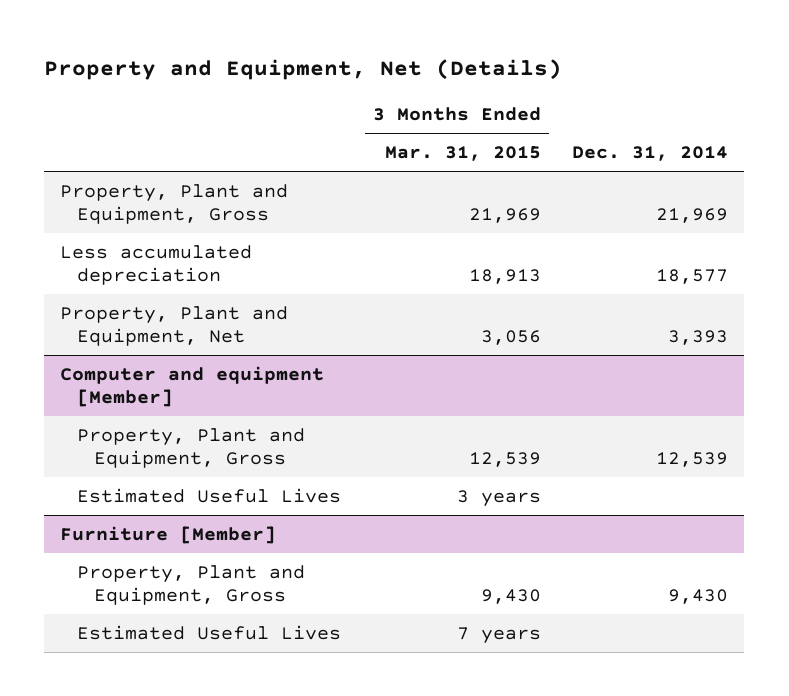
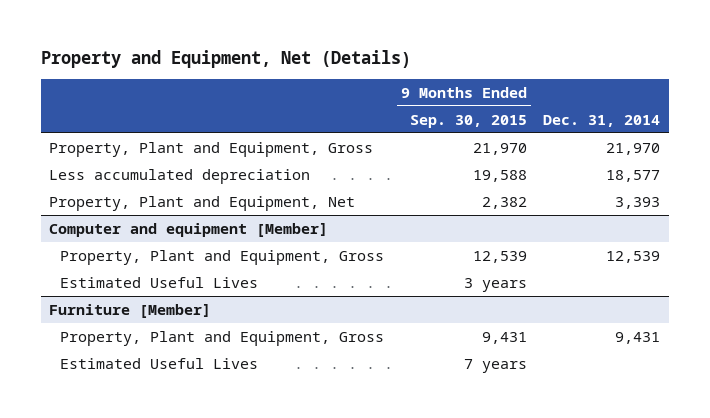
- | 3 Months Ended Mar. 31, 2015 | Dec. 31, 2014
+ | 9 Months Ended Sep. 30, 2015 | Dec. 31, 2014
- Property, Plant and Equipment, Gross | 21,969 | 21,969
+ Property, Plant and Equipment, Gross | 21,970 | 21,970
@ Furniture [Member]
- Property, Plant and Equipment, Gross | 9,430 | 9,430
+ Property, Plant and Equipment, Gross | 9,431 | 9,431

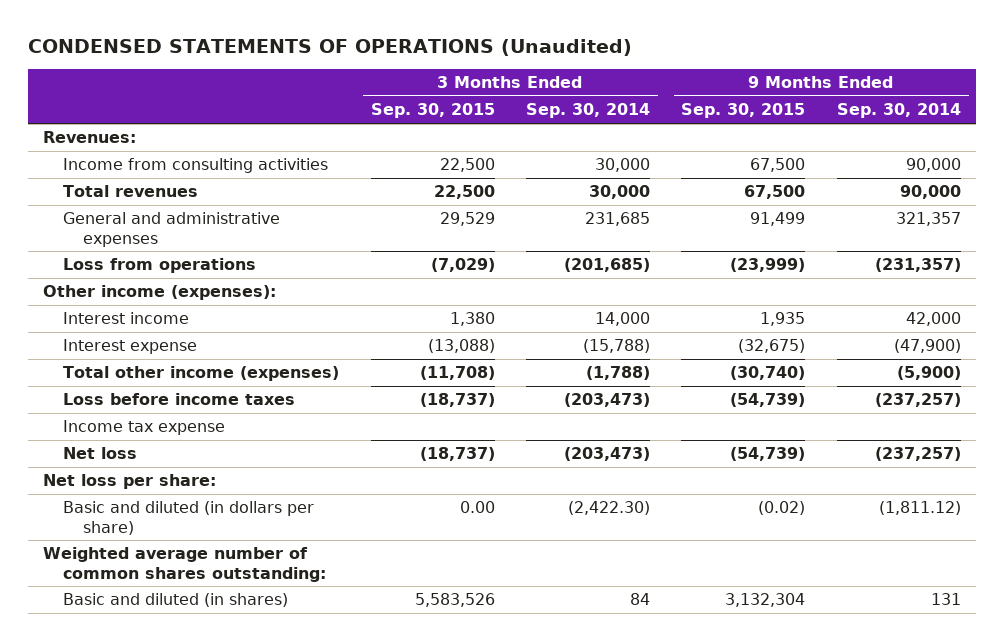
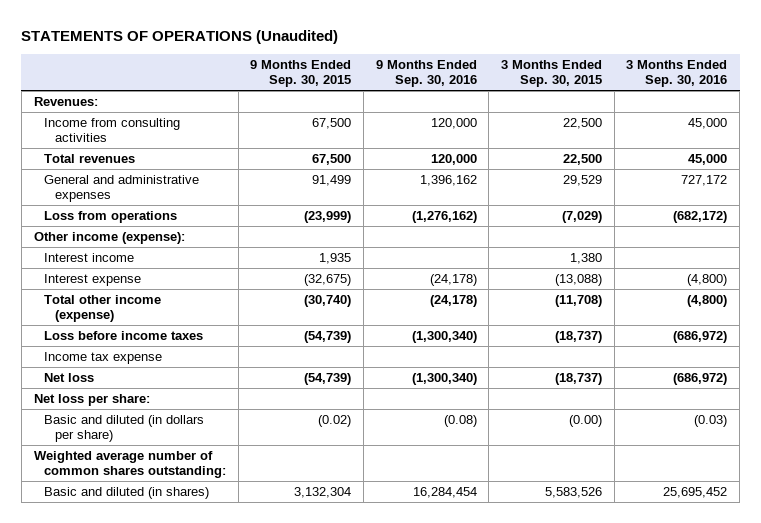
- CONDENSED STATEMENTS OF OPERATIONS (Unaudited)
+ STATEMENTS OF OPERATIONS (Unaudited)
- | 3 Months Ended Sep. 30, 2015 | 3 Months Ended Sep. 30, 2014 | 9 Months Ended Sep. 30, 2015 | 9 Months Ended Sep. 30, 2014
+ | 9 Months Ended Sep. 30, 2015 | 9 Months Ended Sep. 30, 2016 | 3 Months Ended Sep. 30, 2015 | 3 Months Ended Sep. 30, 2016
- Other income (expenses):
+ Other income (expense):
- Total other income (expenses) | (11,708) | (1,788) | (30,740) | (5,900)
+ Total other income (expense) | (30,740) | (24,178) | (11,708) | (4,800)
- Basic and diluted (in dollars per share) | 0.00 | (2,422.30) | (0.02) | (1,811.12)
+ Basic and diluted (in dollars per share) | (0.02) | (0.08) | (0.00) | (0.03)

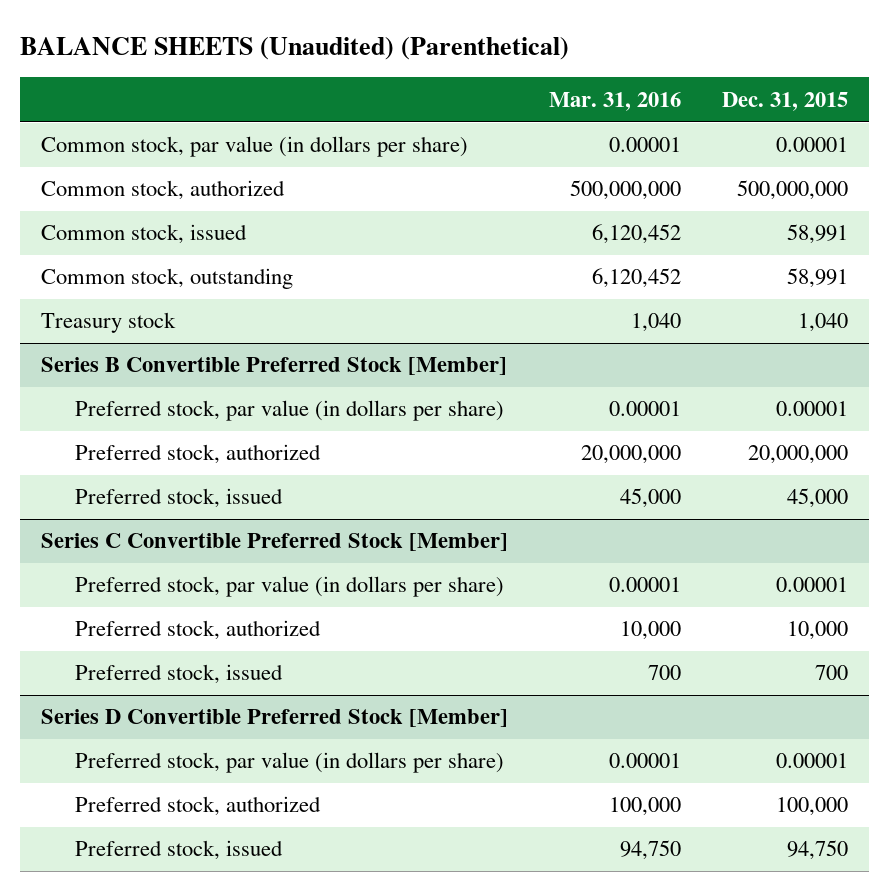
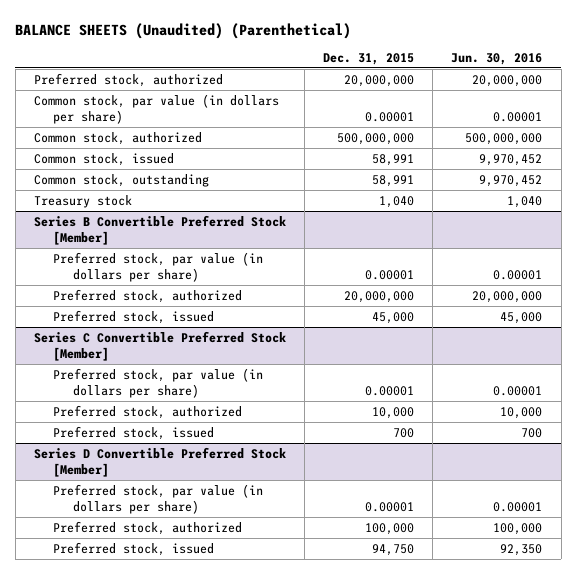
- | Mar. 31, 2016 | Dec. 31, 2015
+ | Dec. 31, 2015 | Jun. 30, 2016
+ Preferred stock, authorized | 20,000,000 | 20,000,000

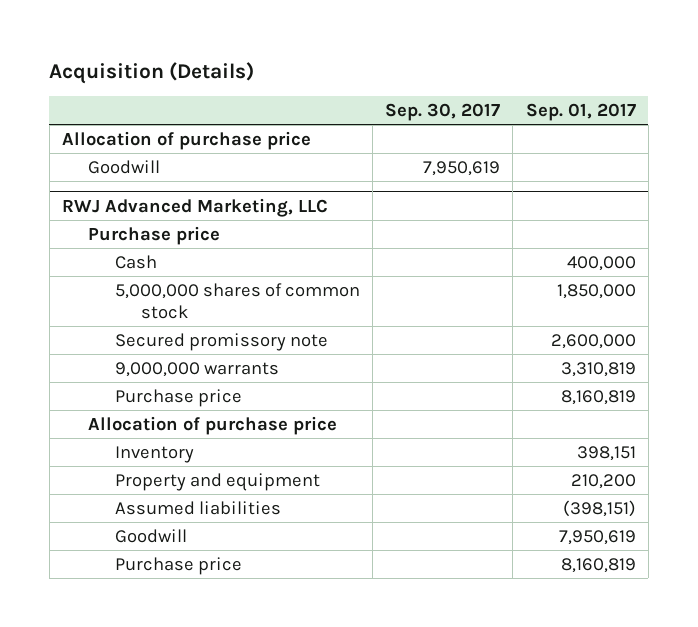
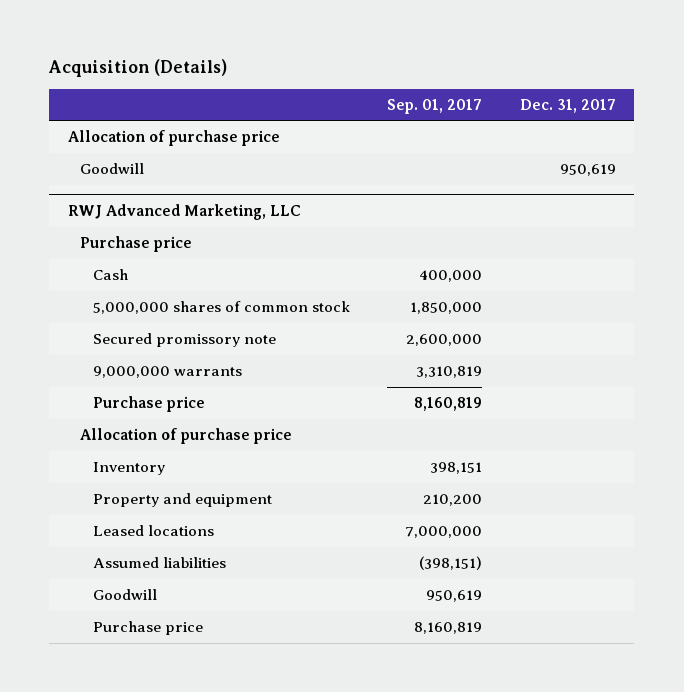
- | Sep. 30, 2017 | Sep. 01, 2017
+ | Sep. 01, 2017 | Dec. 31, 2017
@ RWJ Advanced Marketing, LLC
+ Leased locations | 7,000,000 |
- Goodwill | | 7,950,619
+ Goodwill | 950,619 |

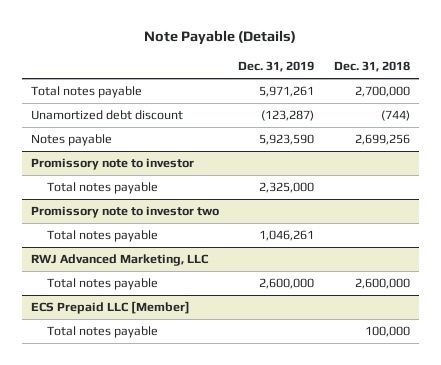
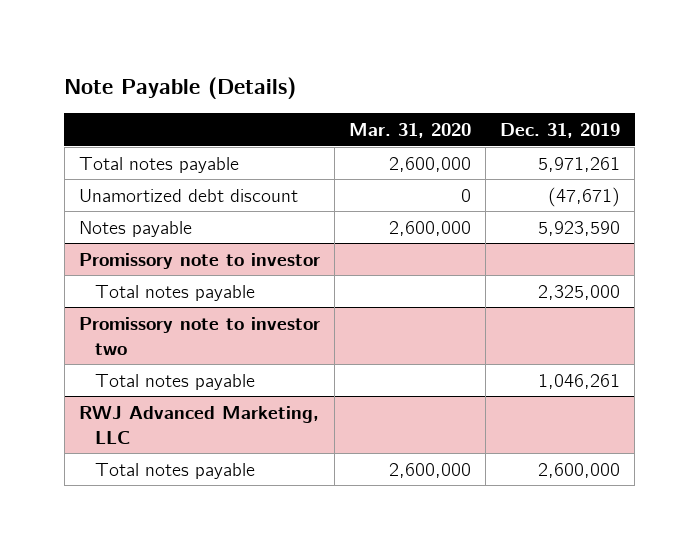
- | Dec. 31, 2019 | Dec. 31, 2018
+ | Mar. 31, 2020 | Dec. 31, 2019
- Unamortized debt discount | (123,287) | (744)
+ Unamortized debt discount | 0 | (47,671)
- ECS Prepaid LLC [Member]
- Total notes payable | | 100,000

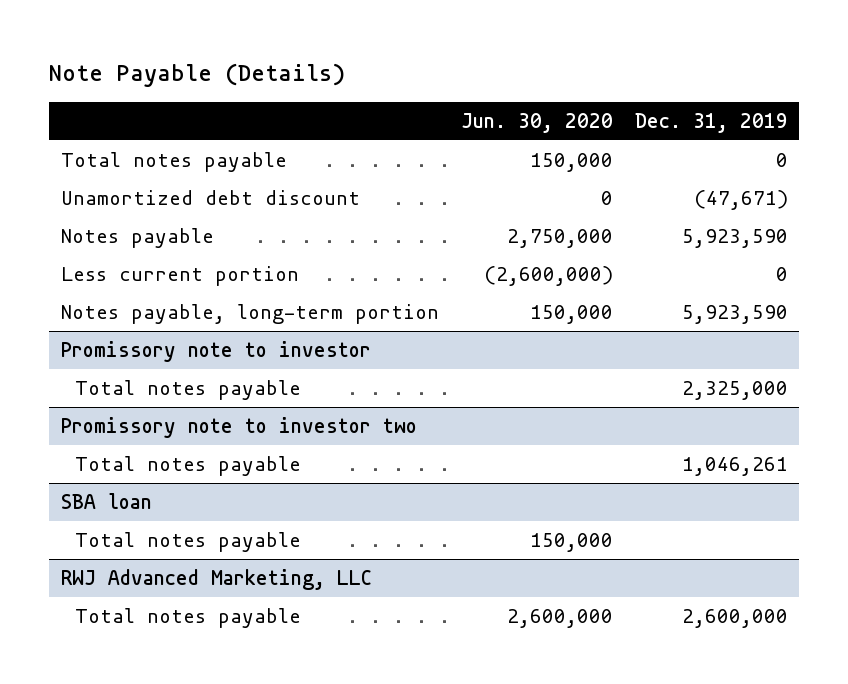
- | Mar. 31, 2020 | Dec. 31, 2019
+ | Jun. 30, 2020 | Dec. 31, 2019
- Total notes payable | 2,600,000 | 5,971,261
+ Total notes payable | 150,000 | 0
+ Less current portion | (2,600,000) | 0
+ Notes payable, long-term portion | 150,000 | 5,923,590
+ SBA loan
+ Total notes payable | 150,000 |

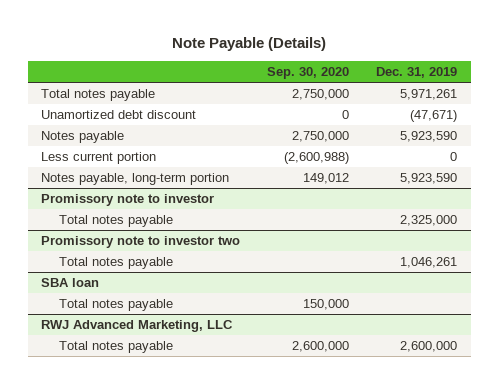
- | Jun. 30, 2020 | Dec. 31, 2019
+ | Sep. 30, 2020 | Dec. 31, 2019
- Total notes payable | 150,000 | 0
+ Total notes payable | 2,750,000 | 5,971,261

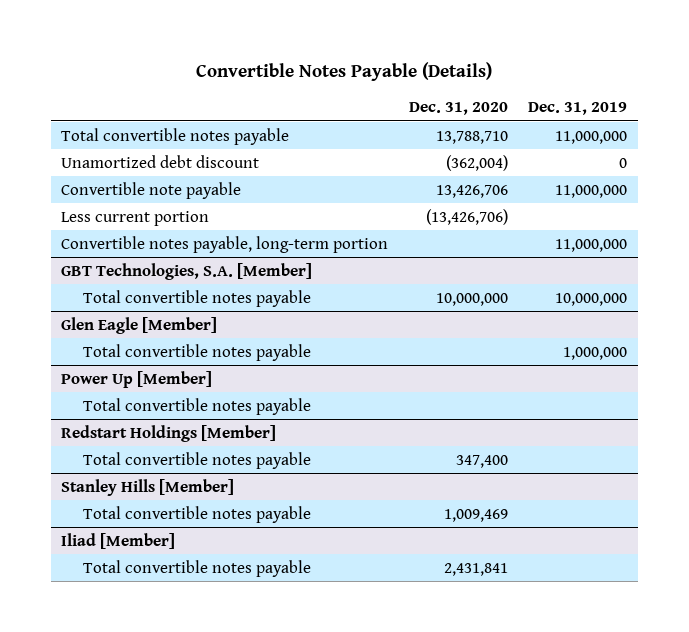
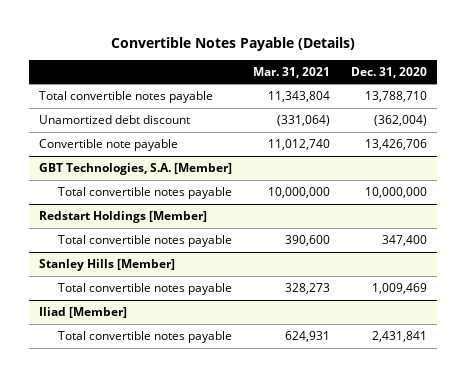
- | Dec. 31, 2020 | Dec. 31, 2019
+ | Mar. 31, 2021 | Dec. 31, 2020
- Less current portion | (13,426,706) |
- Convertible notes payable, long-term portion | | 11,000,000
- Glen Eagle [Member]
- Total convertible notes payable | | 1,000,000
- Power Up [Member]
- Total convertible notes payable

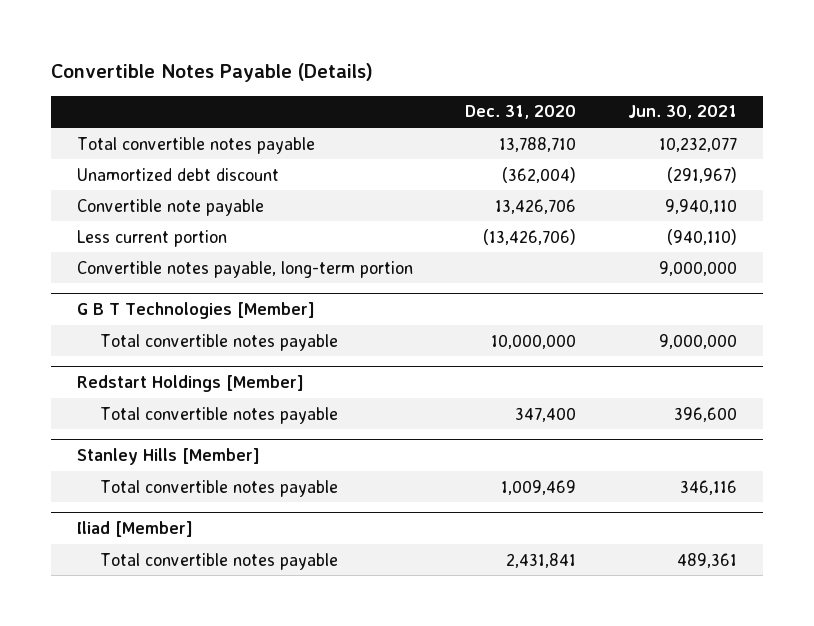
- | Mar. 31, 2021 | Dec. 31, 2020
+ | Dec. 31, 2020 | Jun. 30, 2021
- GBT Technologies, S.A. [Member]
+ Less current portion | (13,426,706) | (940,110)
+ Convertible notes payable, long-term portion | | 9,000,000
+ G B T Technologies [Member]

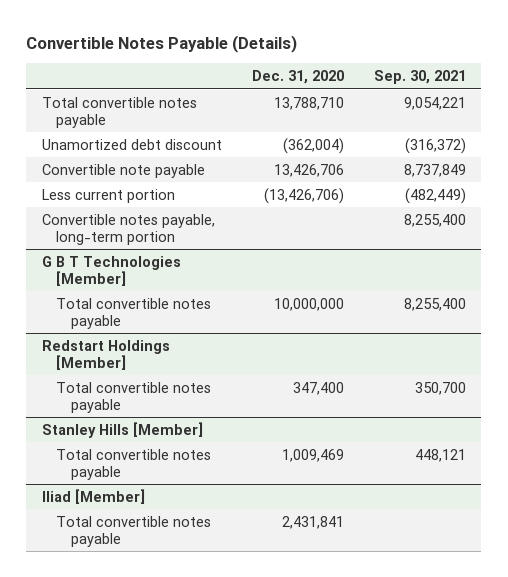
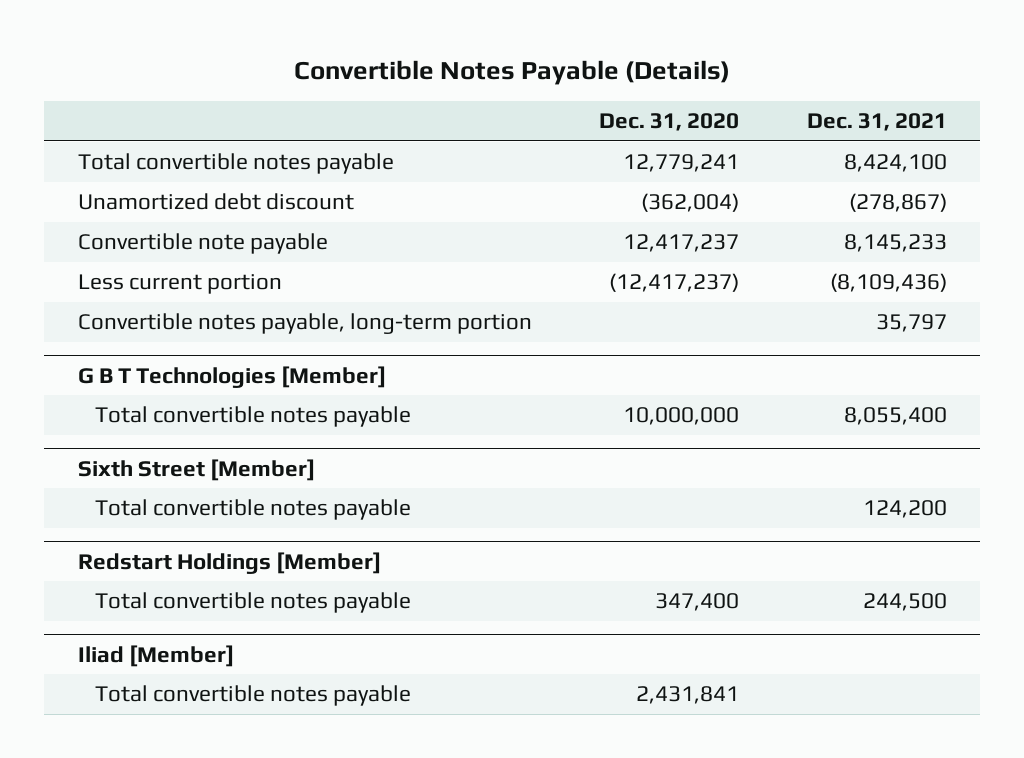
- | Dec. 31, 2020 | Sep. 30, 2021
+ | Dec. 31, 2020 | Dec. 31, 2021
- Total convertible notes payable | 13,788,710 | 9,054,221
+ Total convertible notes payable | 12,779,241 | 8,424,100
- Convertible note payable | 13,426,706 | 8,737,849
- Less current portion | (13,426,706) | (482,449)
+ Convertible note payable | 12,417,237 | 8,145,233
+ Less current portion | (12,417,237) | (8,109,436)
+ Sixth Street [Member]
+ Total convertible notes payable | | 124,200
- Stanley Hills [Member]
- Total convertible notes payable | 1,009,469 | 448,121

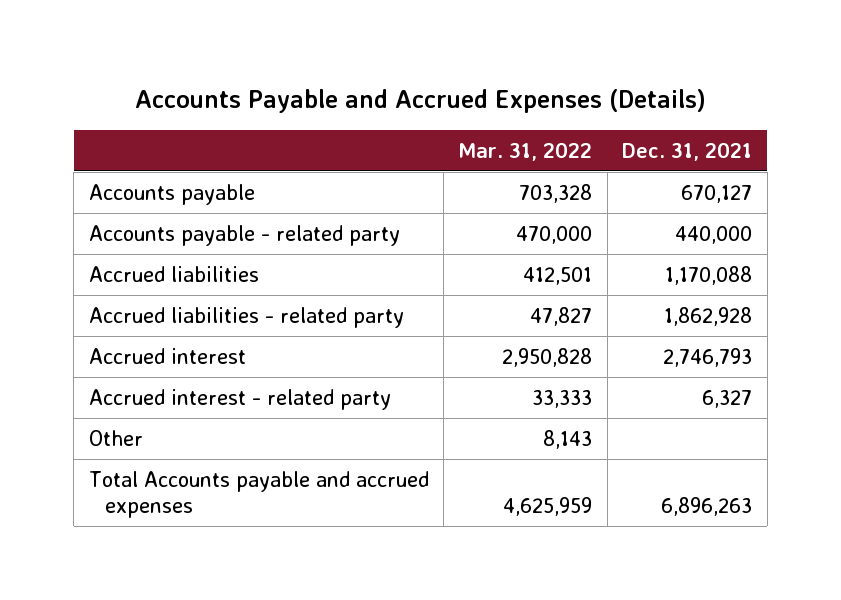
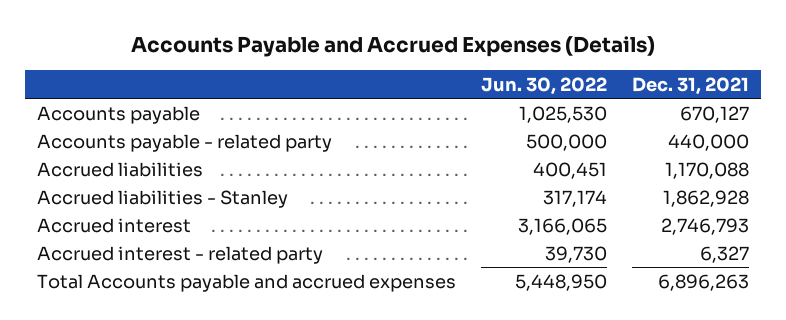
- | Mar. 31, 2022 | Dec. 31, 2021
+ | Jun. 30, 2022 | Dec. 31, 2021
- Accrued liabilities - related party | 47,827 | 1,862,928
+ Accrued liabilities - Stanley | 317,174 | 1,862,928
- Other | 8,143 |

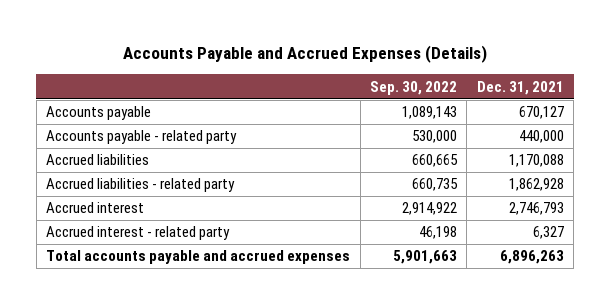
- | Jun. 30, 2022 | Dec. 31, 2021
+ | Sep. 30, 2022 | Dec. 31, 2021
- Accrued liabilities - Stanley | 317,174 | 1,862,928
+ Accrued liabilities - related party | 660,735 | 1,862,928
- Total Accounts payable and accrued expenses | 5,448,950 | 6,896,263
+ Total accounts payable and accrued expenses | 5,901,663 | 6,896,263

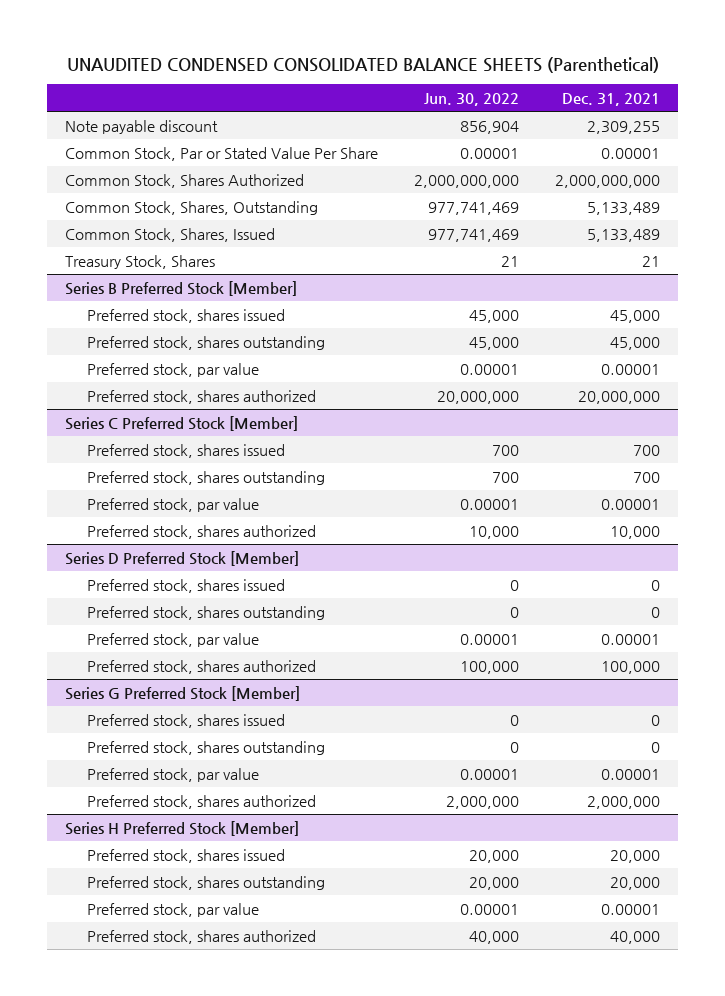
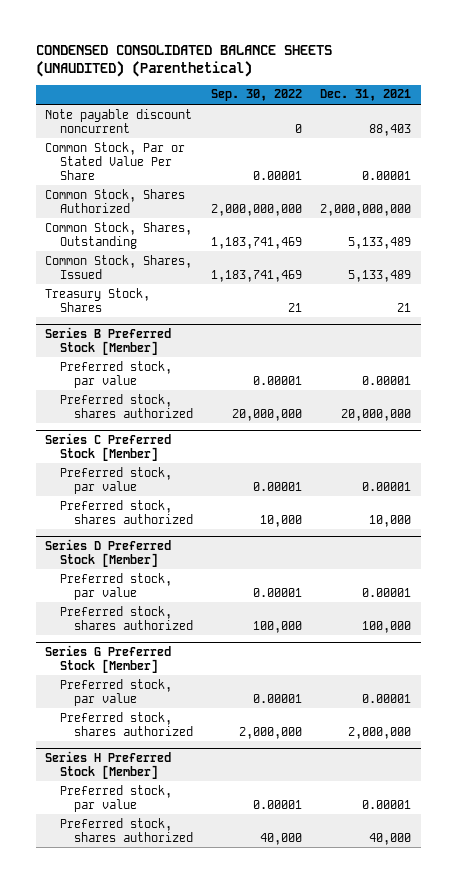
- UNAUDITED CONDENSED CONSOLIDATED BALANCE SHEETS (Parenthetical)
+ CONDENSED CONSOLIDATED BALANCE SHEETS (UNAUDITED) (Parenthetical)
- | Jun. 30, 2022 | Dec. 31, 2021
+ | Sep. 30, 2022 | Dec. 31, 2021
- Note payable discount | 856,904 | 2,309,255
+ Note payable discount noncurrent | 0 | 88,403
@ Series B Preferred Stock [Member]
- Preferred stock, shares issued | 45,000 | 45,000
- Preferred stock, shares outstanding | 45,000 | 45,000
@ Series C Preferred Stock [Member]
- Preferred stock, shares issued | 700 | 700
- Preferred stock, shares outstanding | 700 | 700
@ Series D Preferred Stock [Member]
- Preferred stock, shares issued | 0 | 0
- Preferred stock, shares outstanding | 0 | 0
@ Series G Preferred Stock [Member]
- Preferred stock, shares issued | 0 | 0
- Preferred stock, shares outstanding | 0 | 0
@ Series H Preferred Stock [Member]
- Preferred stock, shares issued | 20,000 | 20,000
- Preferred stock, shares outstanding | 20,000 | 20,000

